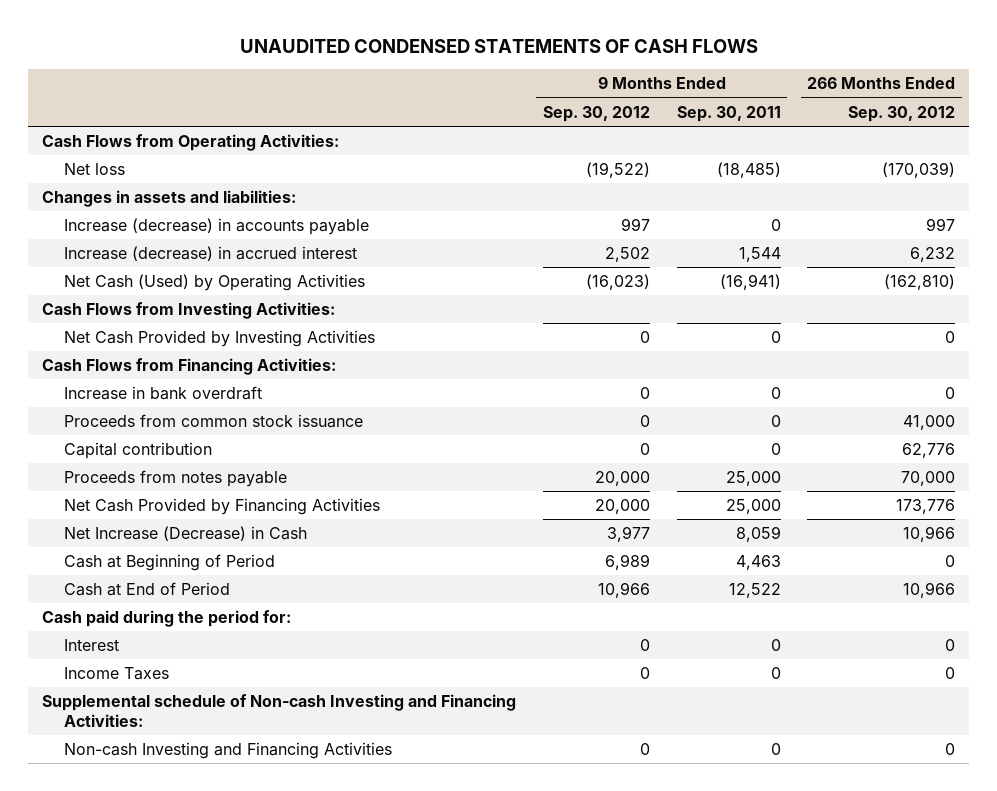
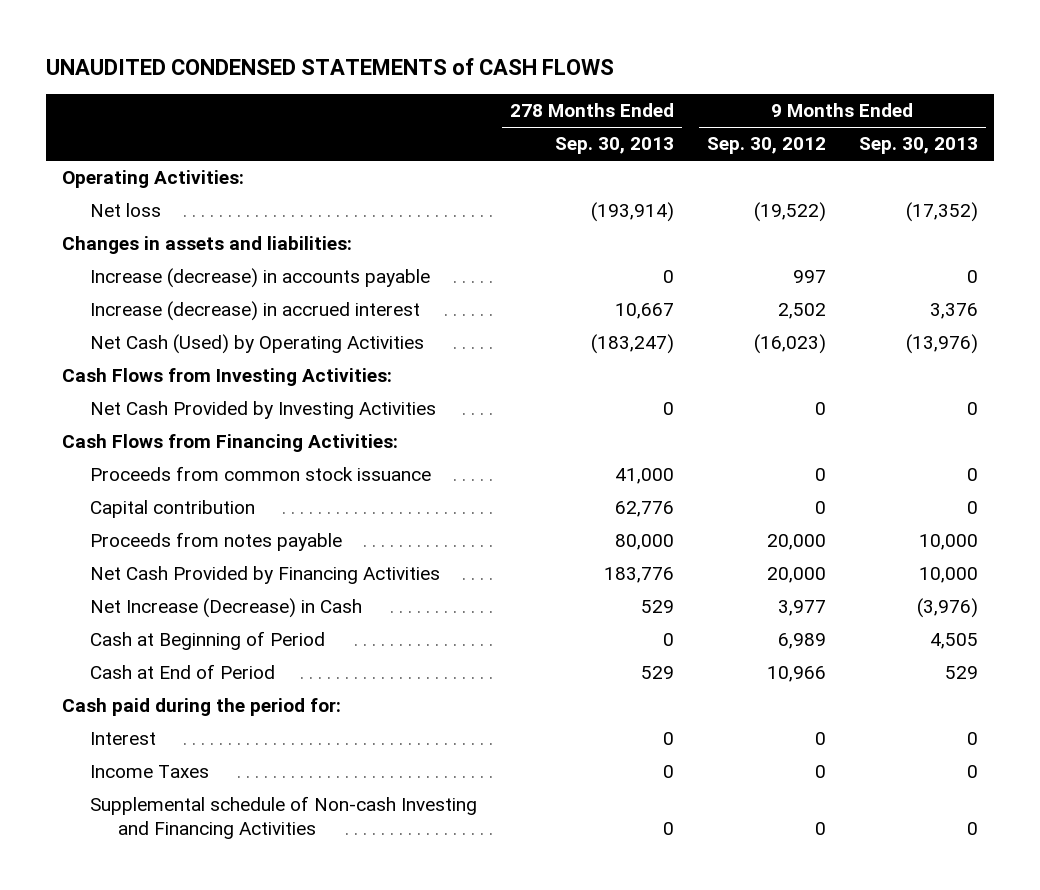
- UNAUDITED CONDENSED STATEMENTS OF CASH FLOWS
+ UNAUDITED CONDENSED STATEMENTS of CASH FLOWS
- | 9 Months Ended Sep. 30, 2012 | 9 Months Ended Sep. 30, 2011 | 266 Months Ended Sep. 30, 2012
+ | 278 Months Ended Sep. 30, 2013 | 9 Months Ended Sep. 30, 2012 | 9 Months Ended Sep. 30, 2013
- Cash Flows from Operating Activities:
+ Operating Activities:
- Increase in bank overdraft | 0 | 0 | 0
- Supplemental schedule of Non-cash Investing and Financing Activities:
- Non-cash Investing and Financing Activities | 0 | 0 | 0
+ Supplemental schedule of Non-cash Investing and Financing Activities | 0 | 0 | 0

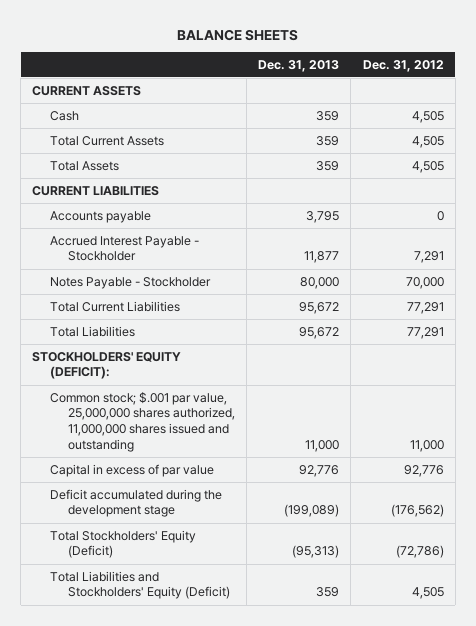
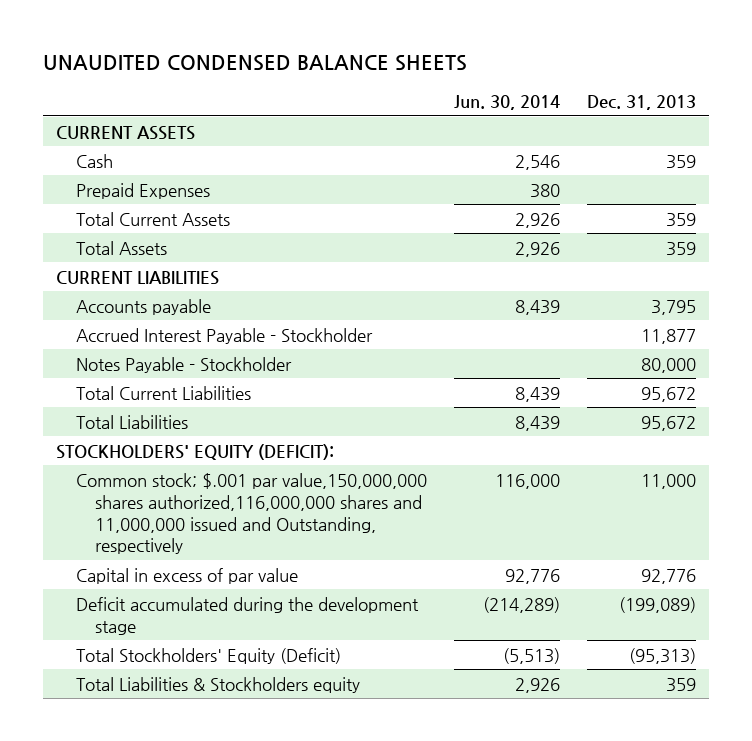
- BALANCE SHEETS
+ UNAUDITED CONDENSED BALANCE SHEETS
- | Dec. 31, 2013 | Dec. 31, 2012
+ | Jun. 30, 2014 | Dec. 31, 2013
+ Prepaid Expenses | 380 |
- Common stock; $.001 par value, 25,000,000 shares authorized, 11,000,000 shares issued and outstanding | 11,000 | 11,000
+ Common stock; $.001 par value,150,000,000 shares authorized,116,000,000 shares and 11,000,000 issued and Outstanding, respectively | 116,000 | 11,000
- Total Liabilities and Stockholders' Equity (Deficit) | 359 | 4,505
+ Total Liabilities & Stockholders equity | 2,926 | 359

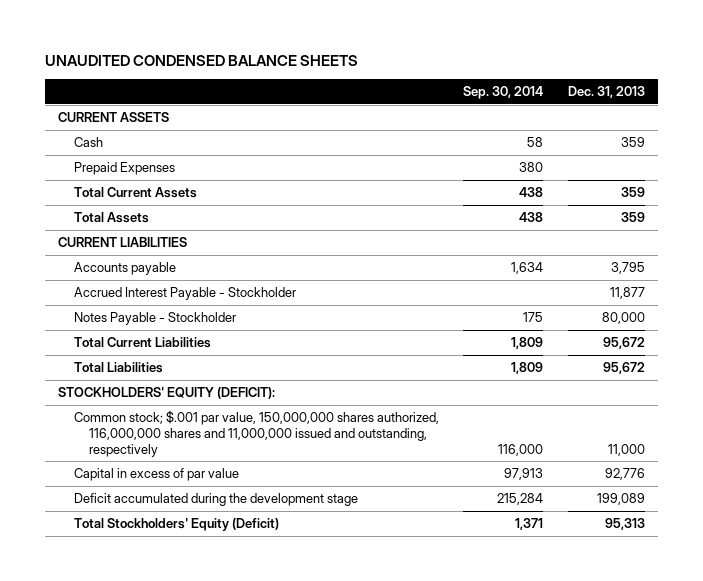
- | Jun. 30, 2014 | Dec. 31, 2013
+ | Sep. 30, 2014 | Dec. 31, 2013
- Common stock; $.001 par value,150,000,000 shares authorized,116,000,000 shares and 11,000,000 issued and Outstanding, respectively | 116,000 | 11,000
+ Common stock; $.001 par value, 150,000,000 shares authorized, 116,000,000 shares and 11,000,000 issued and outstanding, respectively | 116,000 | 11,000
- Deficit accumulated during the development stage | (214,289) | (199,089)
- Total Stockholders' Equity (Deficit) | (5,513) | (95,313)
- Total Liabilities & Stockholders equity | 2,926 | 359
+ Deficit accumulated during the development stage | 215,284 | 199,089
+ Total Stockholders' Equity (Deficit) | 1,371 | 95,313

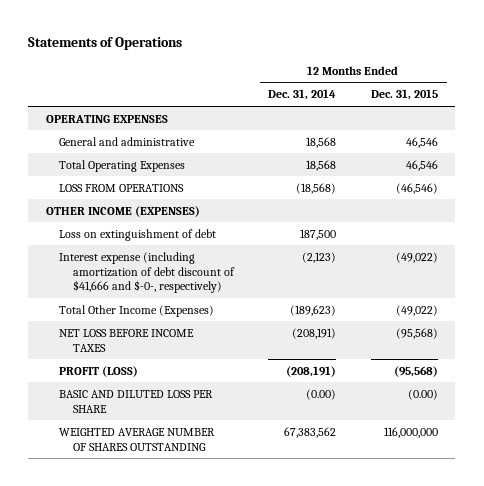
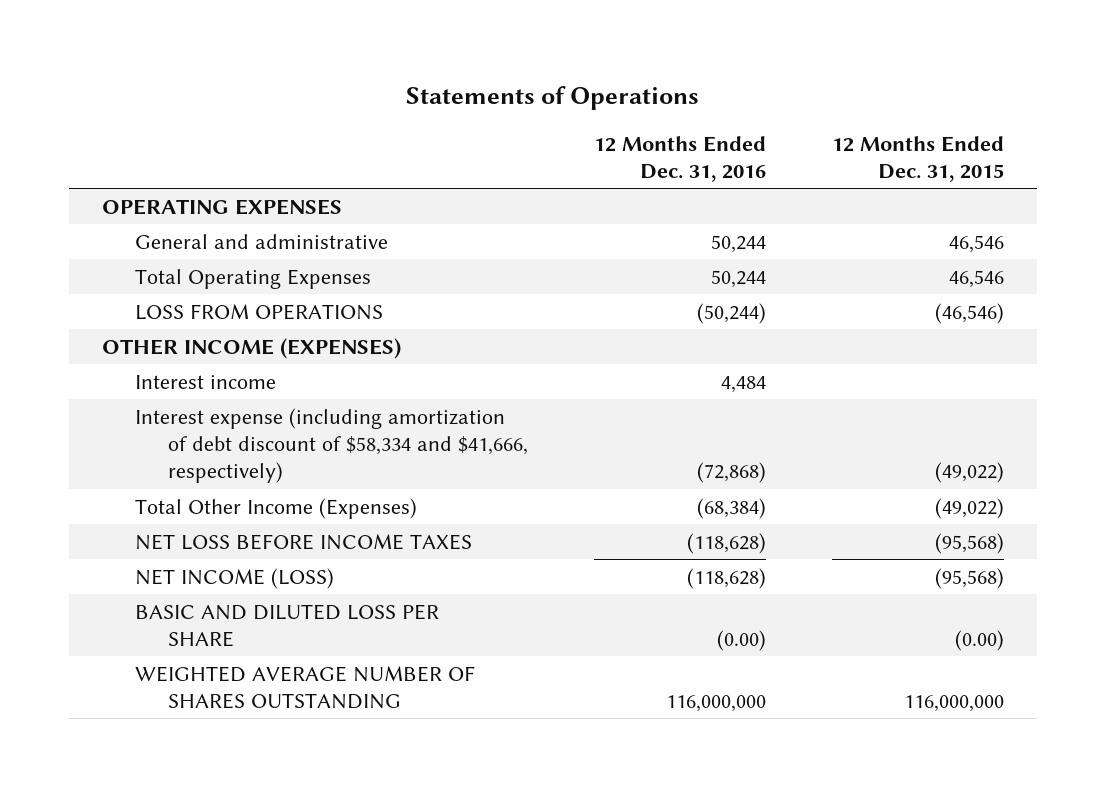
- | 12 Months Ended Dec. 31, 2014 | 12 Months Ended Dec. 31, 2015
+ | 12 Months Ended Dec. 31, 2016 | 12 Months Ended Dec. 31, 2015
- Loss on extinguishment of debt | 187,500 |
- Interest expense (including amortization of debt discount of $41,666 and $-0-, respectively) | (2,123) | (49,022)
+ Interest income | 4,484 |
+ Interest expense (including amortization of debt discount of $58,334 and $41,666, respectively) | (72,868) | (49,022)
- PROFIT (LOSS) | (208,191) | (95,568)
+ NET INCOME (LOSS) | (118,628) | (95,568)

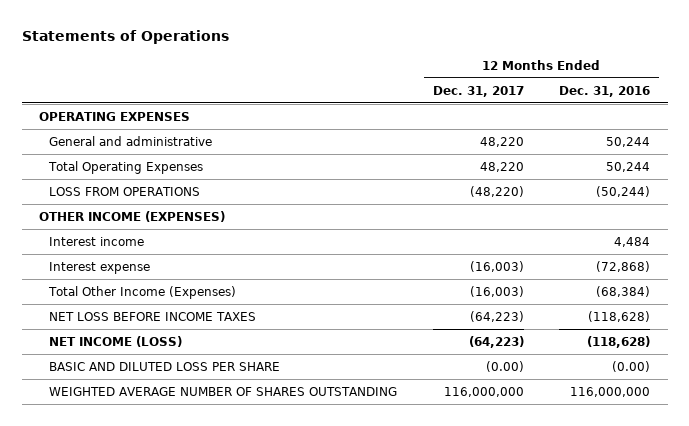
- | 12 Months Ended Dec. 31, 2016 | 12 Months Ended Dec. 31, 2015
+ | 12 Months Ended Dec. 31, 2017 | 12 Months Ended Dec. 31, 2016
- Interest expense (including amortization of debt discount of $58,334 and $41,666, respectively) | (72,868) | (49,022)
+ Interest expense | (16,003) | (72,868)

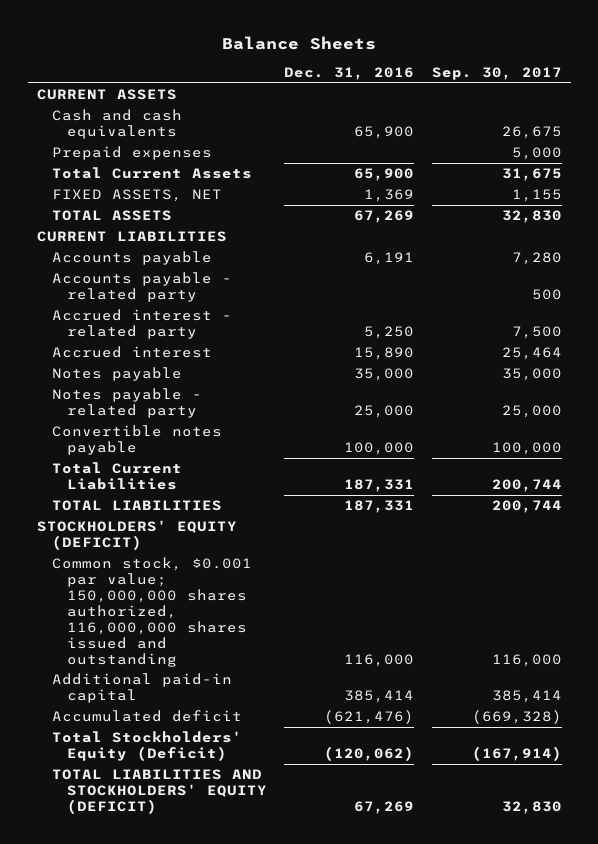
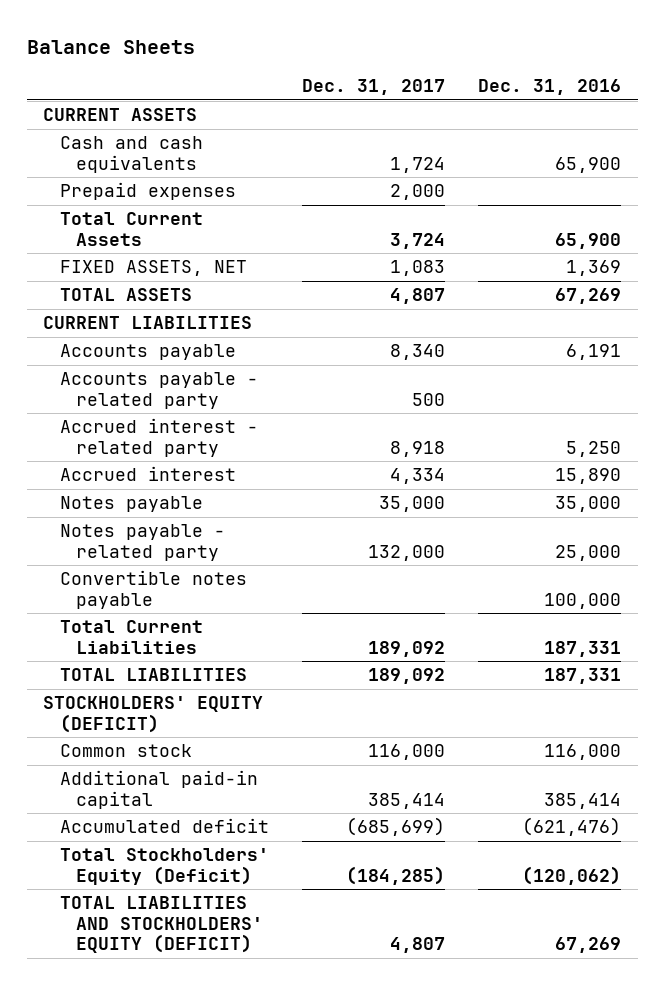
- | Dec. 31, 2016 | Sep. 30, 2017
+ | Dec. 31, 2017 | Dec. 31, 2016
- Common stock, $0.001 par value; 150,000,000 shares authorized, 116,000,000 shares issued and outstanding | 116,000 | 116,000
+ Common stock | 116,000 | 116,000

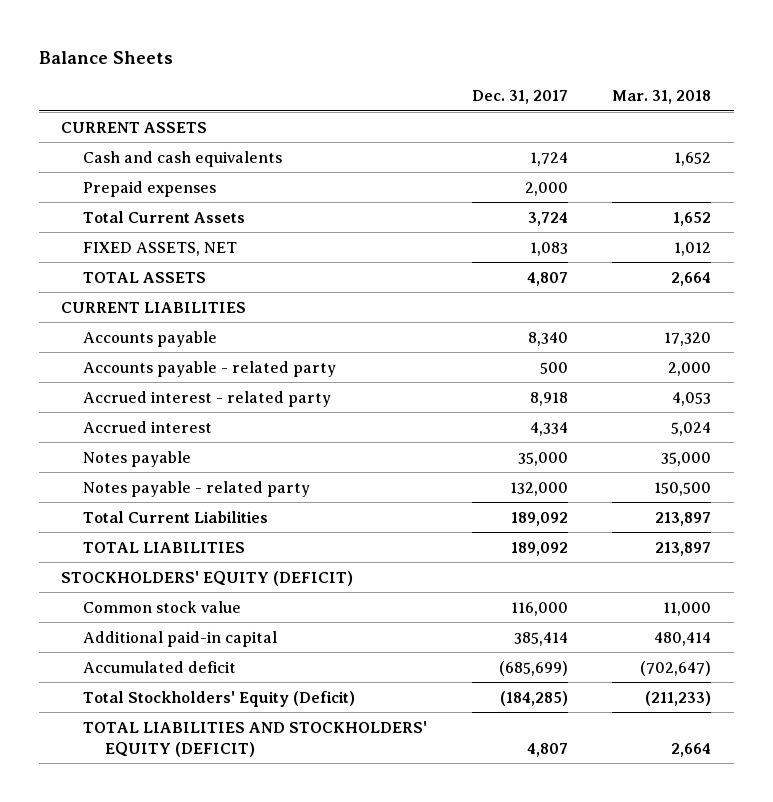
- | Dec. 31, 2017 | Dec. 31, 2016
+ | Dec. 31, 2017 | Mar. 31, 2018
- Convertible notes payable | | 100,000
- Common stock | 116,000 | 116,000
+ Common stock value | 116,000 | 11,000

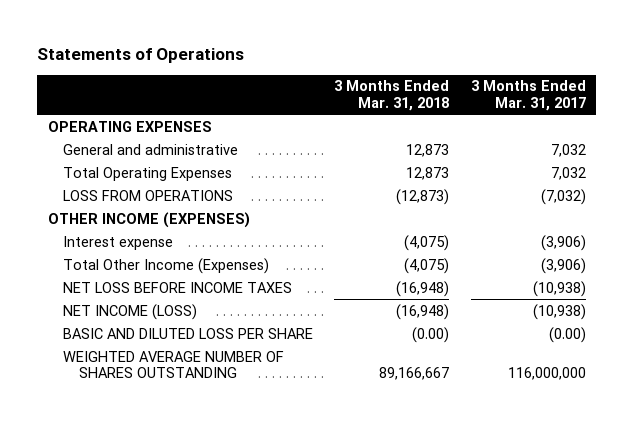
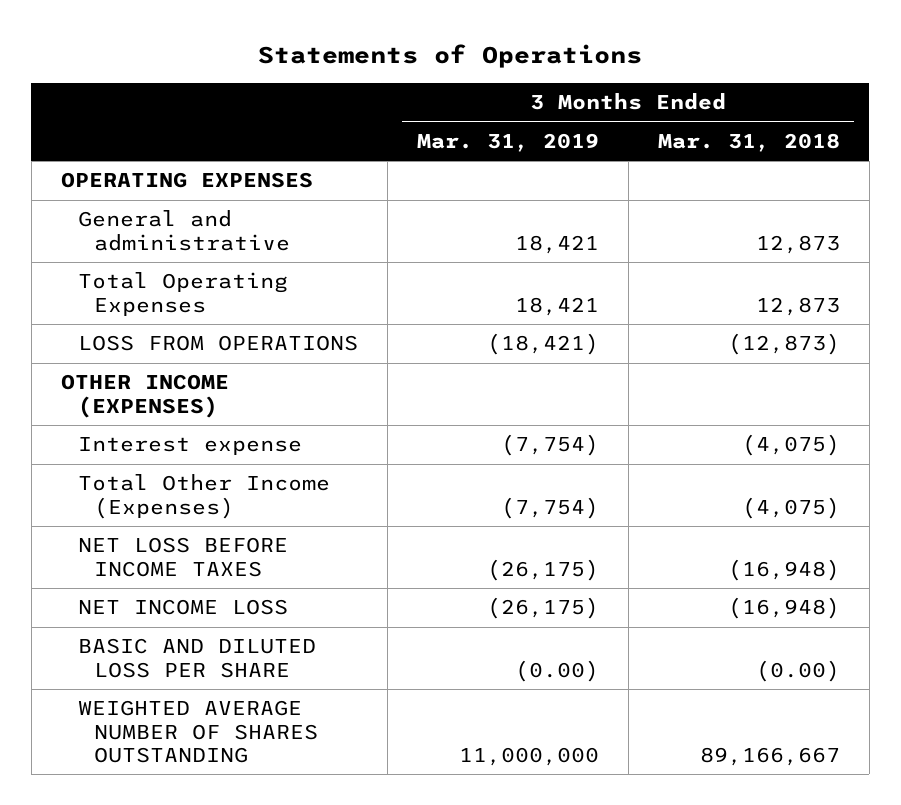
- | 3 Months Ended Mar. 31, 2018 | 3 Months Ended Mar. 31, 2017
+ | 3 Months Ended Mar. 31, 2019 | 3 Months Ended Mar. 31, 2018
- NET INCOME (LOSS) | (16,948) | (10,938)
+ NET INCOME LOSS | (26,175) | (16,948)

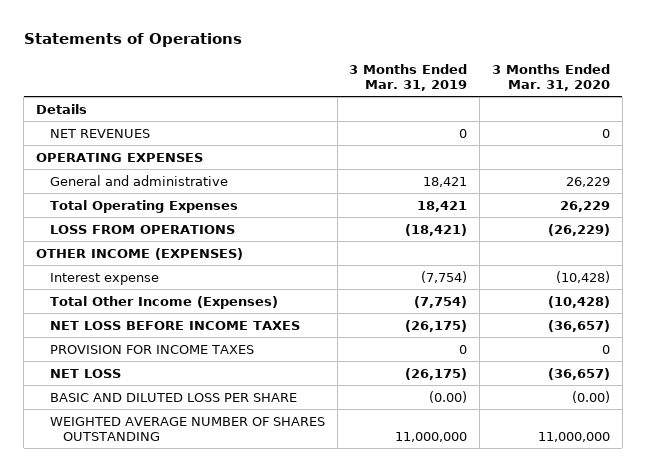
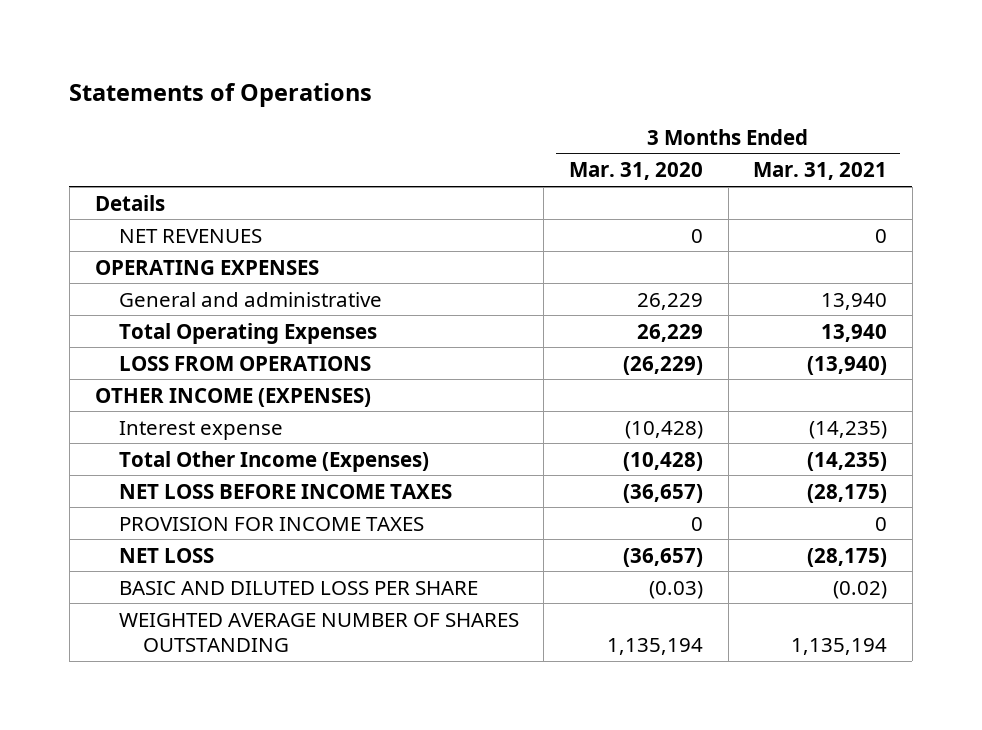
- | 3 Months Ended Mar. 31, 2019 | 3 Months Ended Mar. 31, 2020
+ | 3 Months Ended Mar. 31, 2020 | 3 Months Ended Mar. 31, 2021
- BASIC AND DILUTED LOSS PER SHARE | (0.00) | (0.00)
- WEIGHTED AVERAGE NUMBER OF SHARES OUTSTANDING | 11,000,000 | 11,000,000
+ BASIC AND DILUTED LOSS PER SHARE | (0.03) | (0.02)
+ WEIGHTED AVERAGE NUMBER OF SHARES OUTSTANDING | 1,135,194 | 1,135,194

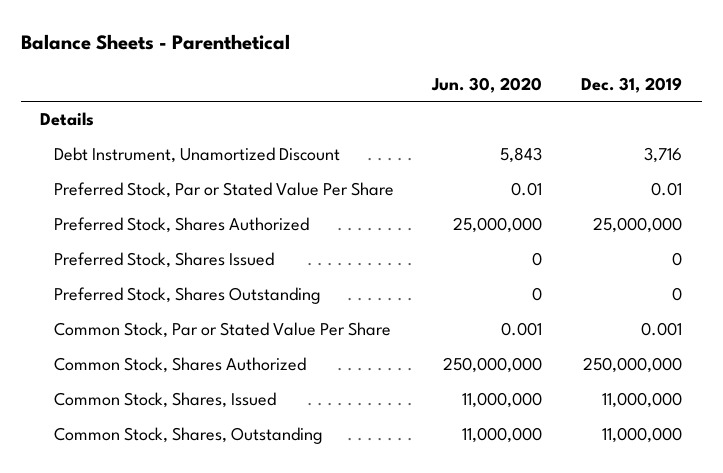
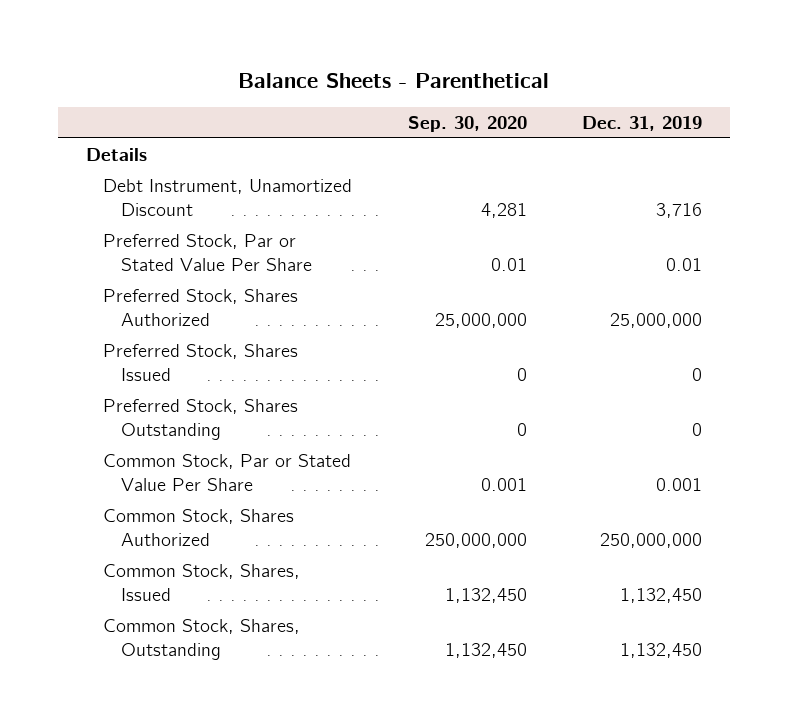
- | Jun. 30, 2020 | Dec. 31, 2019
+ | Sep. 30, 2020 | Dec. 31, 2019
- Common Stock, Shares, Issued | 11,000,000 | 11,000,000
- Common Stock, Shares, Outstanding | 11,000,000 | 11,000,000
+ Common Stock, Shares, Issued | 1,132,450 | 1,132,450
+ Common Stock, Shares, Outstanding | 1,132,450 | 1,132,450

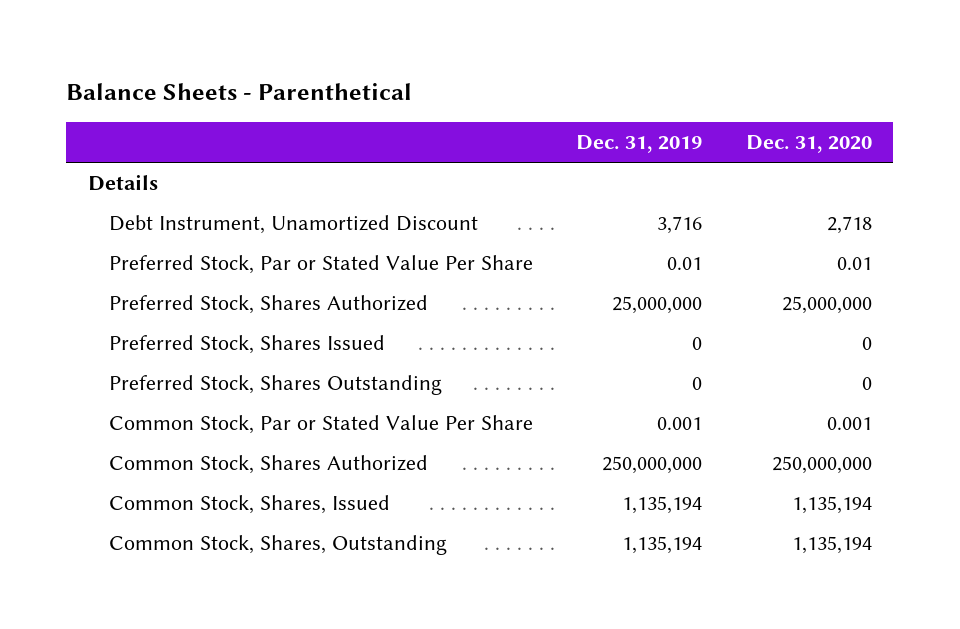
- | Sep. 30, 2020 | Dec. 31, 2019
+ | Dec. 31, 2019 | Dec. 31, 2020
- Common Stock, Shares, Issued | 1,132,450 | 1,132,450
- Common Stock, Shares, Outstanding | 1,132,450 | 1,132,450
+ Common Stock, Shares, Issued | 1,135,194 | 1,135,194
+ Common Stock, Shares, Outstanding | 1,135,194 | 1,135,194

